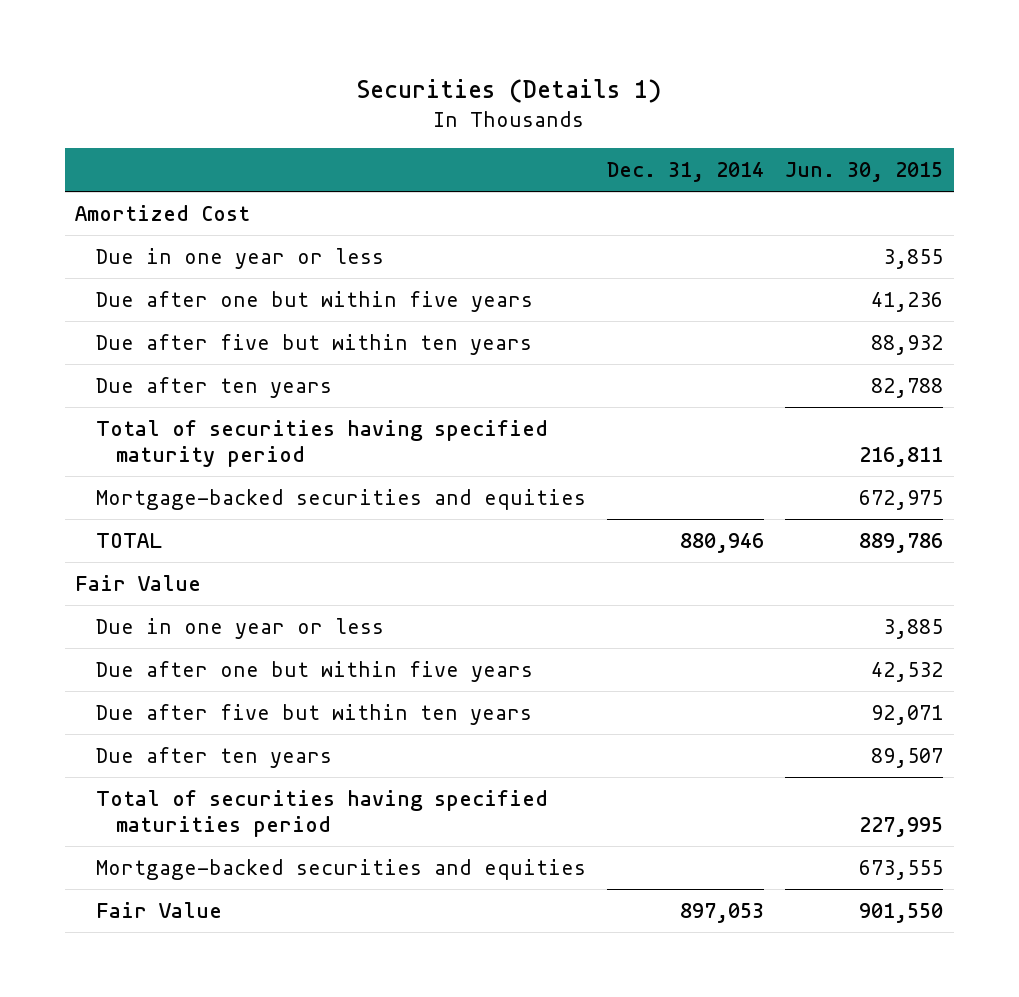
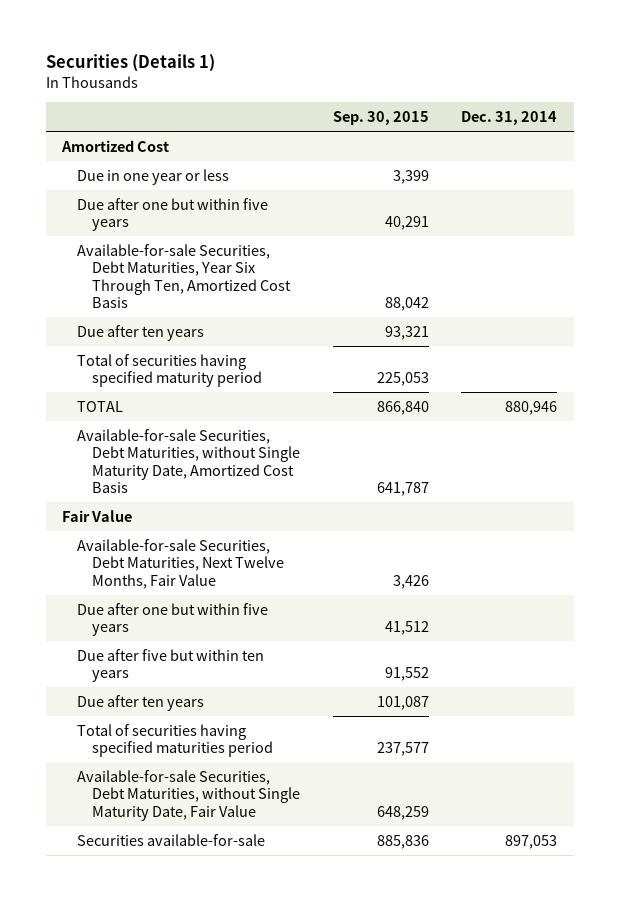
- | Dec. 31, 2014 | Jun. 30, 2015
+ | Sep. 30, 2015 | Dec. 31, 2014
- Due after five but within ten years | | 88,932
+ Available-for-sale Securities, Debt Maturities, Year Six Through Ten, Amortized Cost Basis | 88,042 |
- Mortgage-backed securities and equities | | 672,975
+ Available-for-sale Securities, Debt Maturities, without Single Maturity Date, Amortized Cost Basis | 641,787 |
- Due in one year or less | | 3,885
+ Available-for-sale Securities, Debt Maturities, Next Twelve Months, Fair Value | 3,426 |
- Mortgage-backed securities and equities | | 673,555
- Fair Value | 897,053 | 901,550
+ Available-for-sale Securities, Debt Maturities, without Single Maturity Date, Fair Value | 648,259 |
+ Securities available-for-sale | 885,836 | 897,053

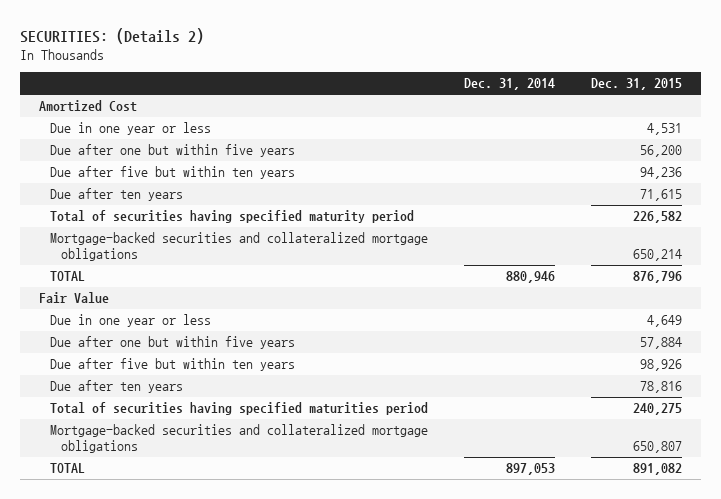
- Securities (Details 1)
+ SECURITIES: (Details 2)
- | Sep. 30, 2015 | Dec. 31, 2014
+ | Dec. 31, 2014 | Dec. 31, 2015
- Available-for-sale Securities, Debt Maturities, Year Six Through Ten, Amortized Cost Basis | 88,042 |
+ Due after five but within ten years | | 94,236
+ Mortgage-backed securities and collateralized mortgage obligations | | 650,214
- Available-for-sale Securities, Debt Maturities, without Single Maturity Date, Amortized Cost Basis | 641,787 |
- Available-for-sale Securities, Debt Maturities, Next Twelve Months, Fair Value | 3,426 |
+ Due in one year or less | | 4,649
- Available-for-sale Securities, Debt Maturities, without Single Maturity Date, Fair Value | 648,259 |
- Securities available-for-sale | 885,836 | 897,053
+ Mortgage-backed securities and collateralized mortgage obligations | | 650,807
+ TOTAL | 897,053 | 891,082

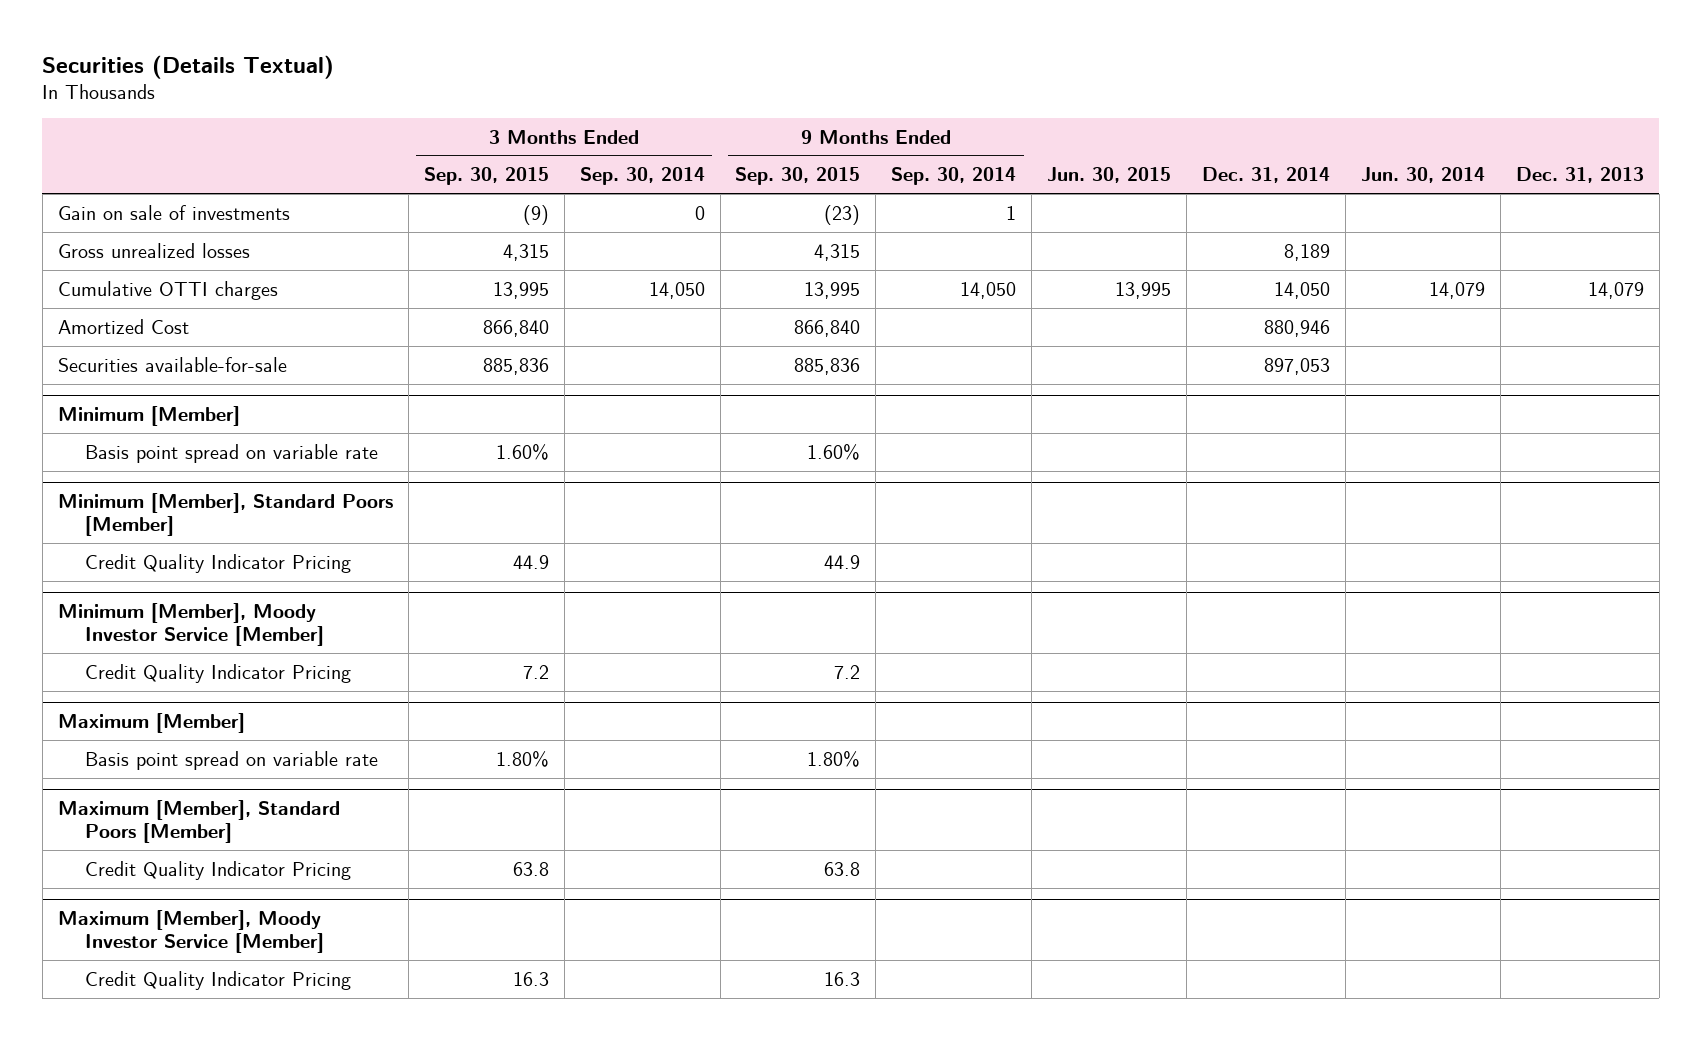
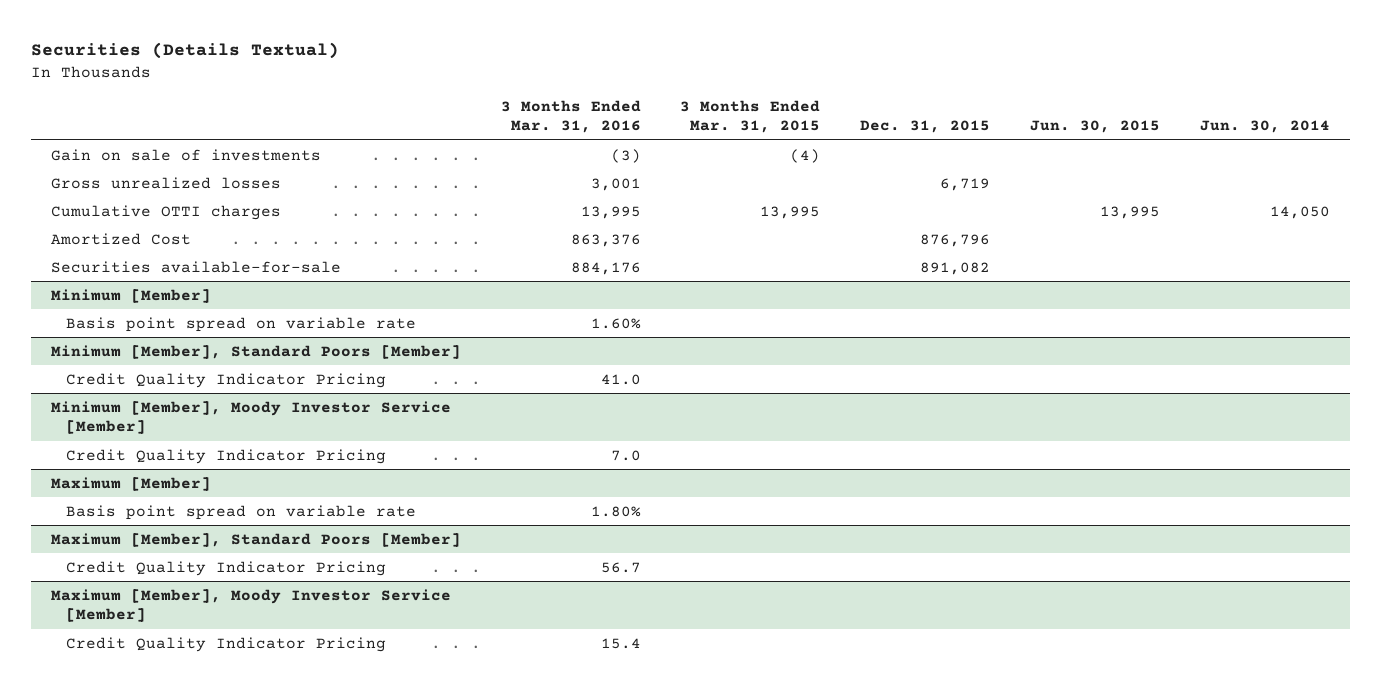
- | 3 Months Ended Sep. 30, 2015 | 3 Months Ended Sep. 30, 2014 | 9 Months Ended Sep. 30, 2015 | 9 Months Ended Sep. 30, 2014 | Jun. 30, 2015 | Dec. 31, 2014 | Jun. 30, 2014 | Dec. 31, 2013
+ | 3 Months Ended Mar. 31, 2016 | 3 Months Ended Mar. 31, 2015 | Dec. 31, 2015 | Jun. 30, 2015 | Jun. 30, 2014
- Cumulative OTTI charges | 13,995 | 14,050 | 13,995 | 14,050 | 13,995 | 14,050 | 14,079 | 14,079
+ Cumulative OTTI charges | 13,995 | 13,995 | | 13,995 | 14,050

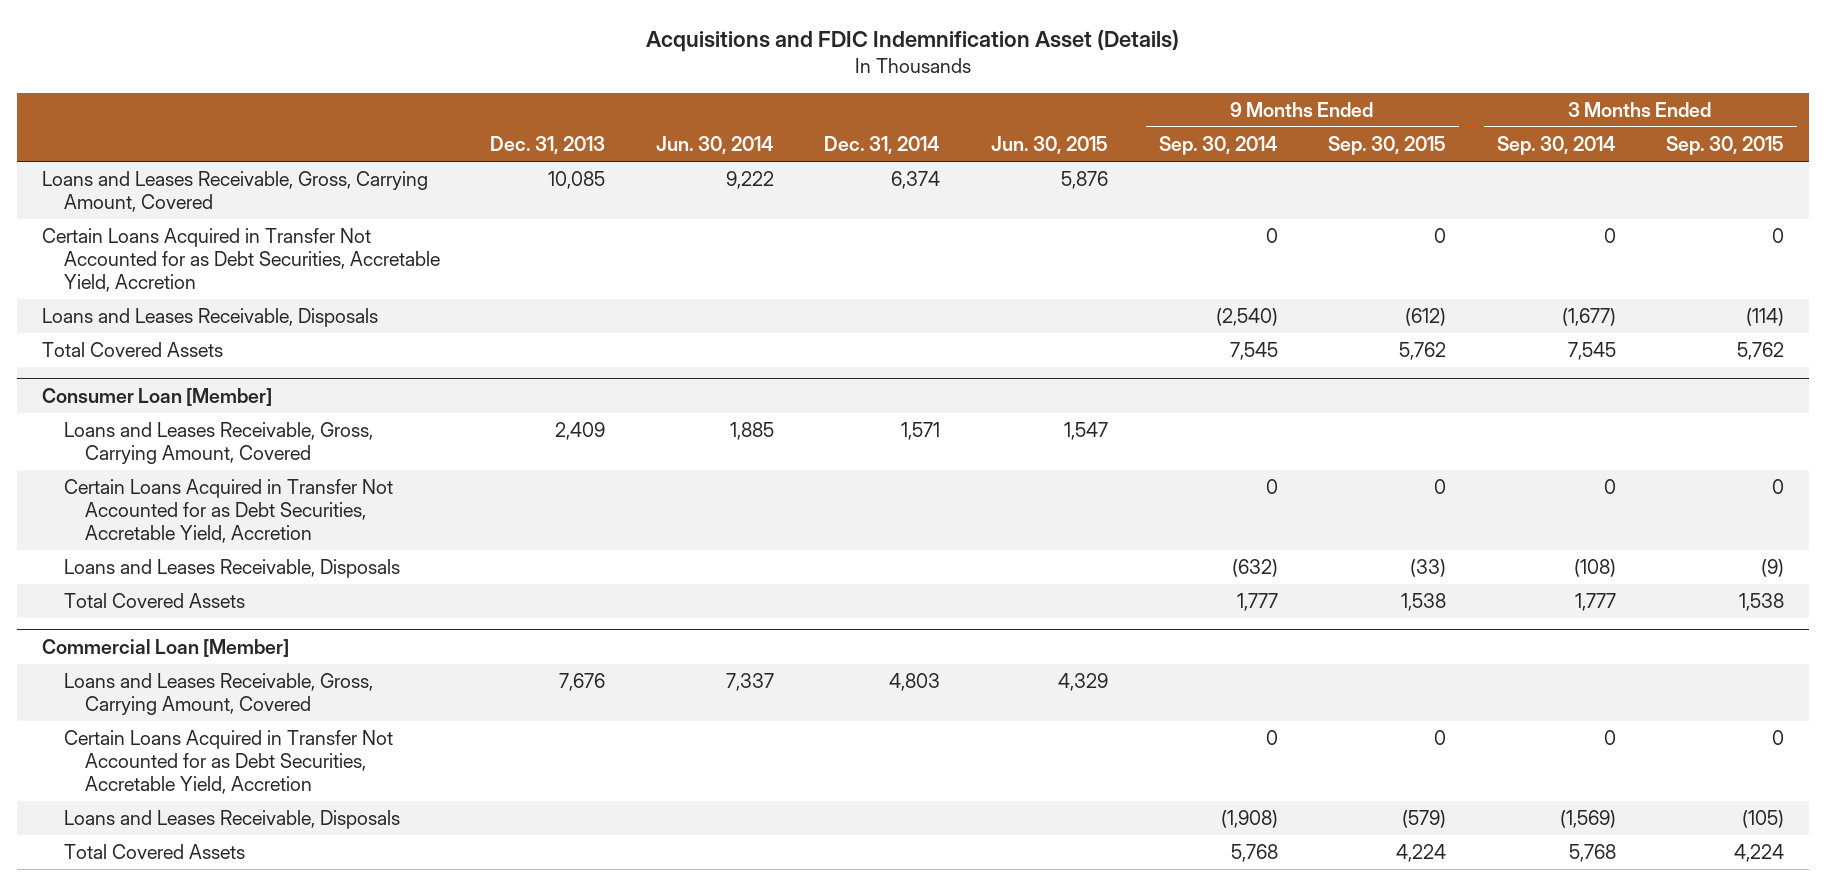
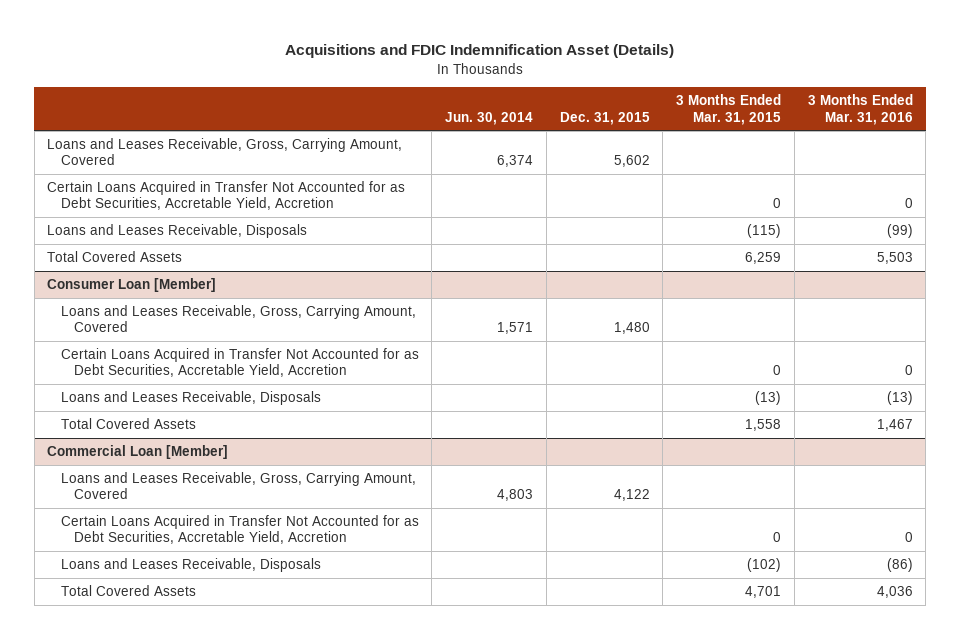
- | Dec. 31, 2013 | Jun. 30, 2014 | Dec. 31, 2014 | Jun. 30, 2015 | 9 Months Ended Sep. 30, 2014 | 9 Months Ended Sep. 30, 2015 | 3 Months Ended Sep. 30, 2014 | 3 Months Ended Sep. 30, 2015
+ | Jun. 30, 2014 | Dec. 31, 2015 | 3 Months Ended Mar. 31, 2015 | 3 Months Ended Mar. 31, 2016
- Loans and Leases Receivable, Gross, Carrying Amount, Covered | 10,085 | 9,222 | 6,374 | 5,876 | | | |
+ Loans and Leases Receivable, Gross, Carrying Amount, Covered | 6,374 | 5,602 | |
@ Consumer Loan [Member]
- Loans and Leases Receivable, Gross, Carrying Amount, Covered | 2,409 | 1,885 | 1,571 | 1,547 | | | |
+ Loans and Leases Receivable, Gross, Carrying Amount, Covered | 1,571 | 1,480 | |
@ Commercial Loan [Member]
- Loans and Leases Receivable, Gross, Carrying Amount, Covered | 7,676 | 7,337 | 4,803 | 4,329 | | | |
+ Loans and Leases Receivable, Gross, Carrying Amount, Covered | 4,803 | 4,122 | |

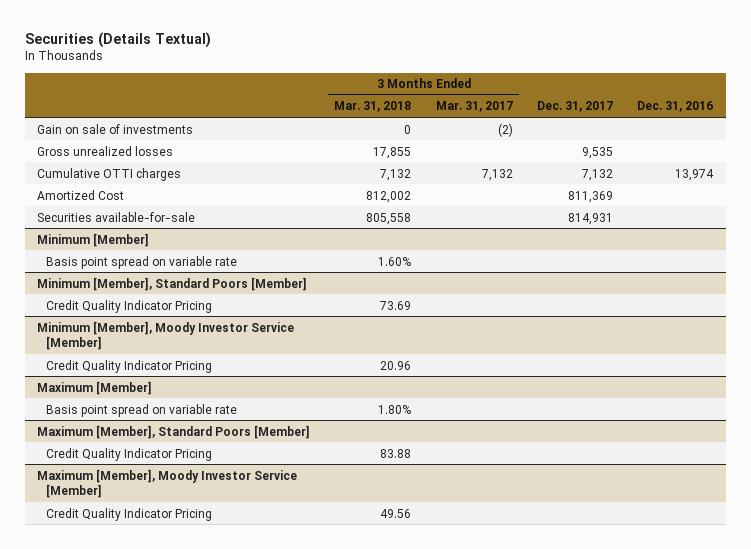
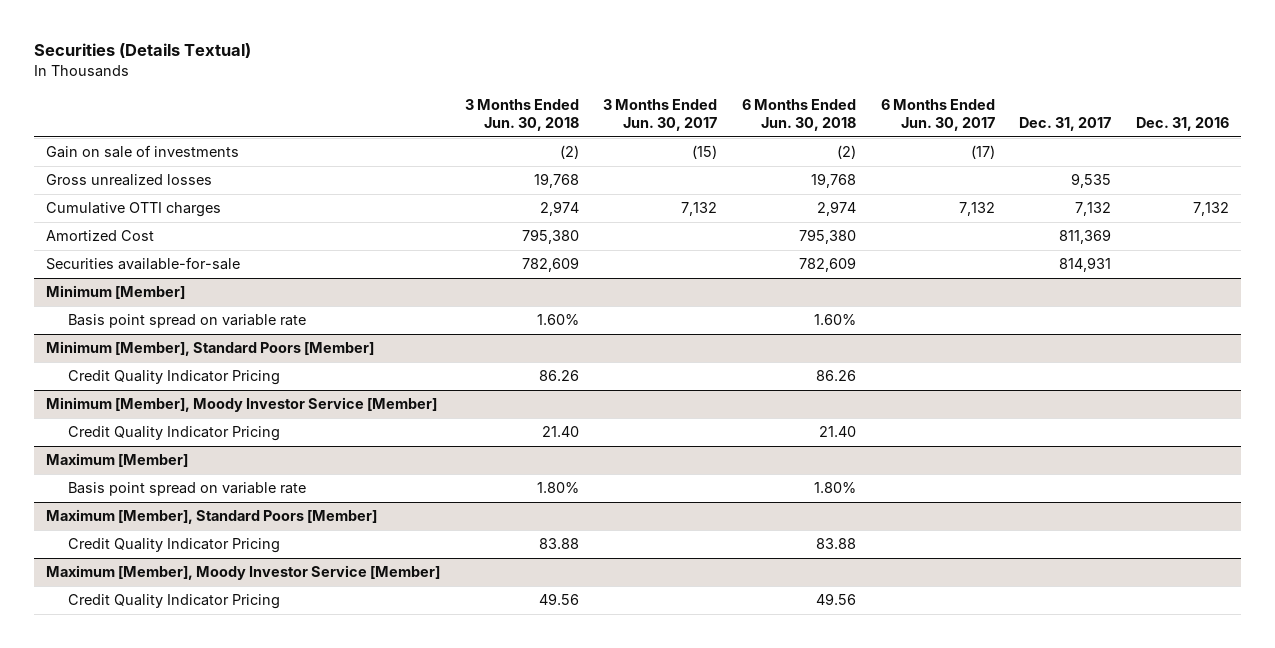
- | 3 Months Ended Mar. 31, 2018 | 3 Months Ended Mar. 31, 2017 | Dec. 31, 2017 | Dec. 31, 2016
+ | 3 Months Ended Jun. 30, 2018 | 3 Months Ended Jun. 30, 2017 | 6 Months Ended Jun. 30, 2018 | 6 Months Ended Jun. 30, 2017 | Dec. 31, 2017 | Dec. 31, 2016
- Cumulative OTTI charges | 7,132 | 7,132 | 7,132 | 13,974
+ Cumulative OTTI charges | 2,974 | 7,132 | 2,974 | 7,132 | 7,132 | 7,132

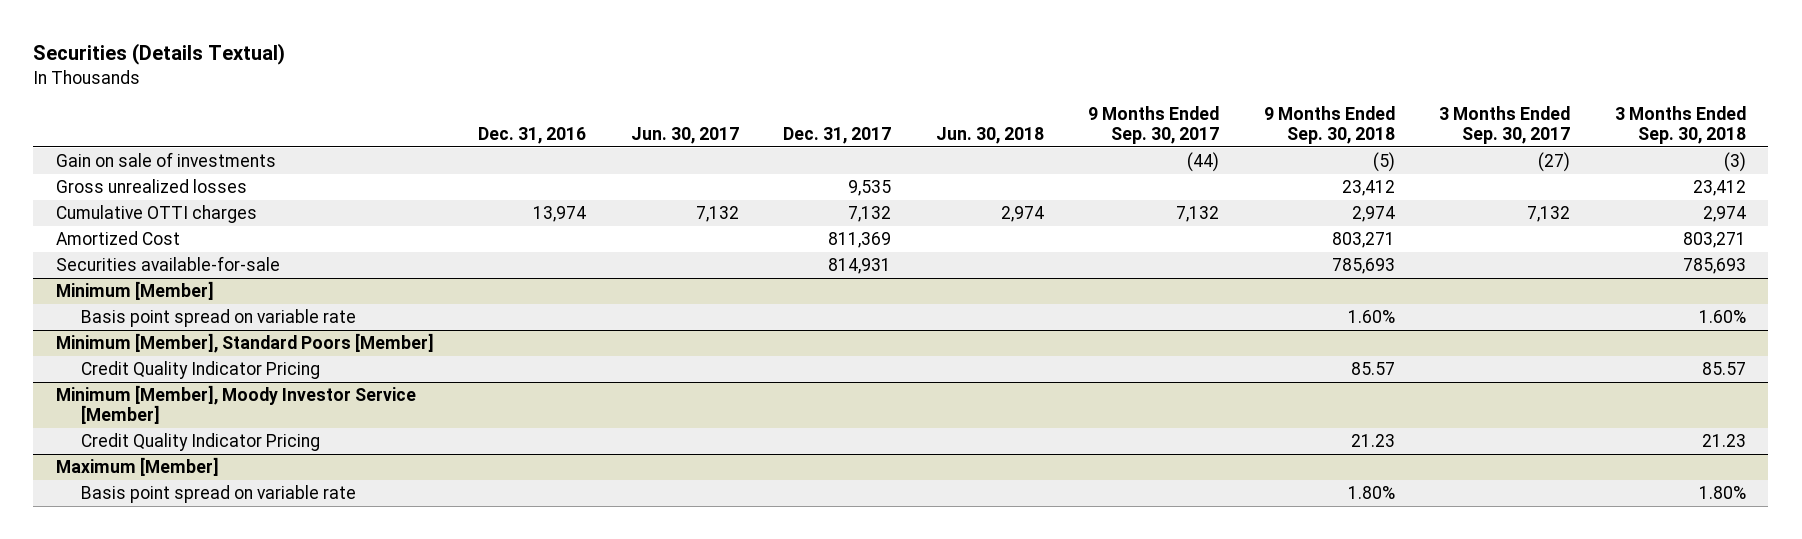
- | 3 Months Ended Jun. 30, 2018 | 3 Months Ended Jun. 30, 2017 | 6 Months Ended Jun. 30, 2018 | 6 Months Ended Jun. 30, 2017 | Dec. 31, 2017 | Dec. 31, 2016
+ | Dec. 31, 2016 | Jun. 30, 2017 | Dec. 31, 2017 | Jun. 30, 2018 | 9 Months Ended Sep. 30, 2017 | 9 Months Ended Sep. 30, 2018 | 3 Months Ended Sep. 30, 2017 | 3 Months Ended Sep. 30, 2018
- Cumulative OTTI charges | 2,974 | 7,132 | 2,974 | 7,132 | 7,132 | 7,132
+ Cumulative OTTI charges | 13,974 | 7,132 | 7,132 | 2,974 | 7,132 | 2,974 | 7,132 | 2,974
- Maximum [Member], Standard Poors [Member]
- Credit Quality Indicator Pricing | 83.88 | | 83.88 | | |
- Maximum [Member], Moody Investor Service [Member]
- Credit Quality Indicator Pricing | 49.56 | | 49.56 | | |

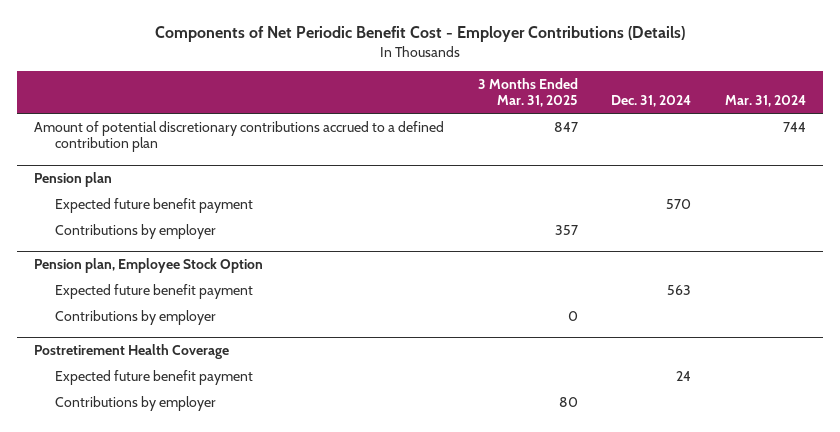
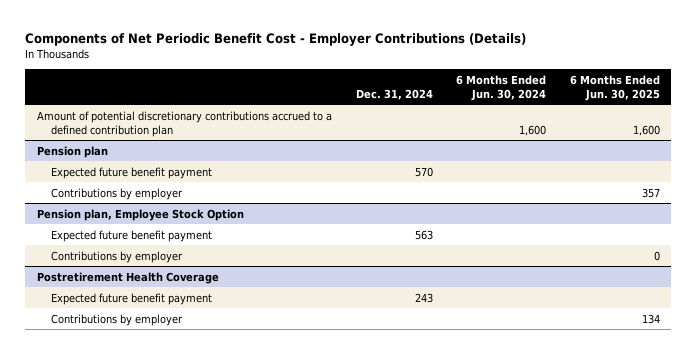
- | 3 Months Ended Mar. 31, 2025 | Dec. 31, 2024 | Mar. 31, 2024
+ | Dec. 31, 2024 | 6 Months Ended Jun. 30, 2024 | 6 Months Ended Jun. 30, 2025
@ Postretirement Health Coverage
- Expected future benefit payment | | 24 |
+ Expected future benefit payment | 243 | |

